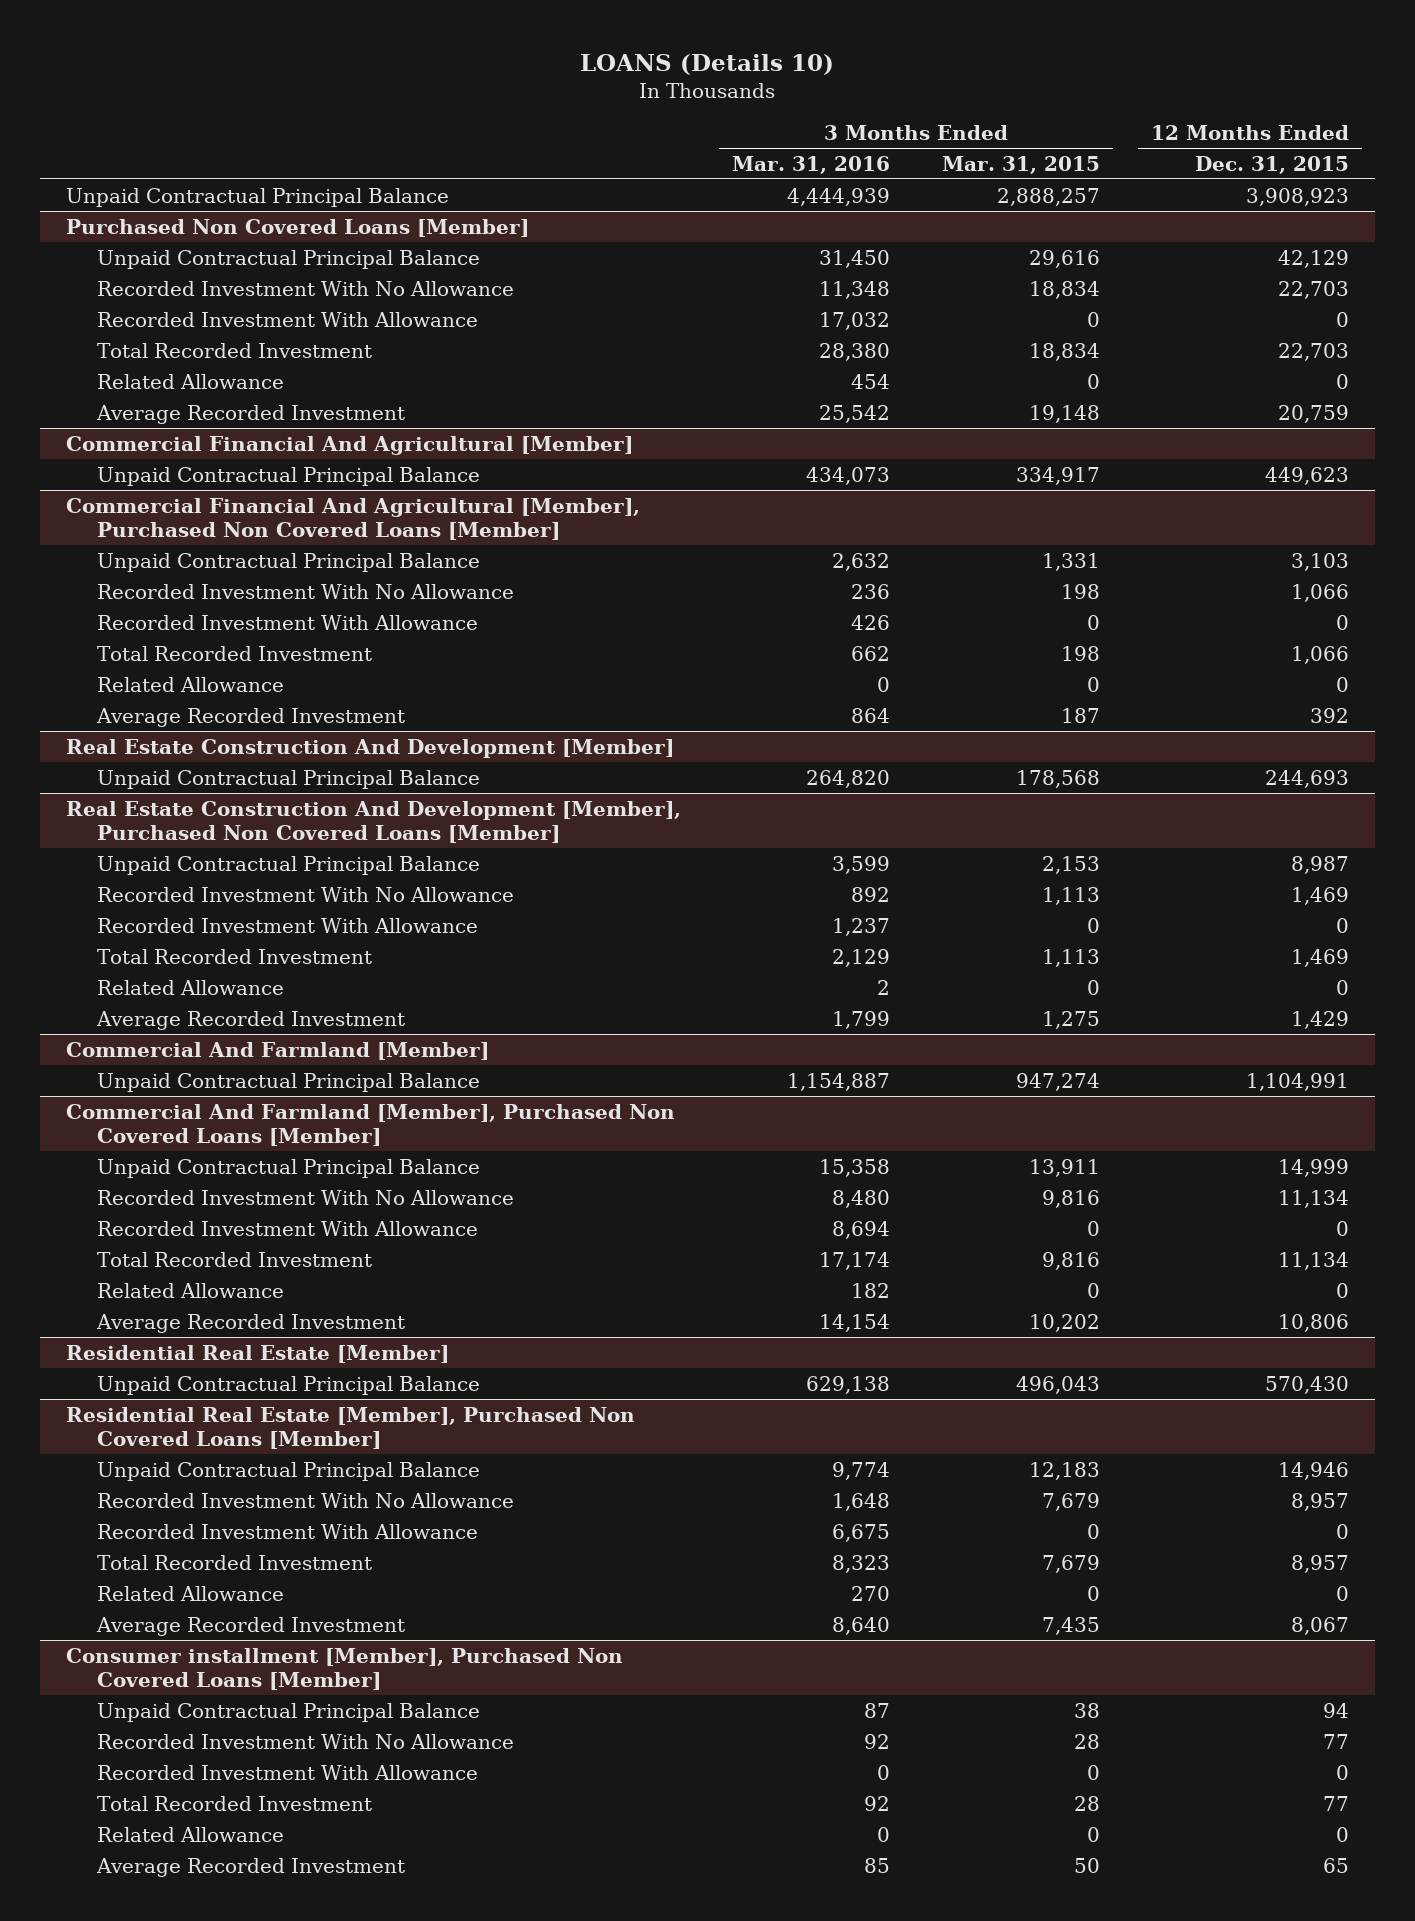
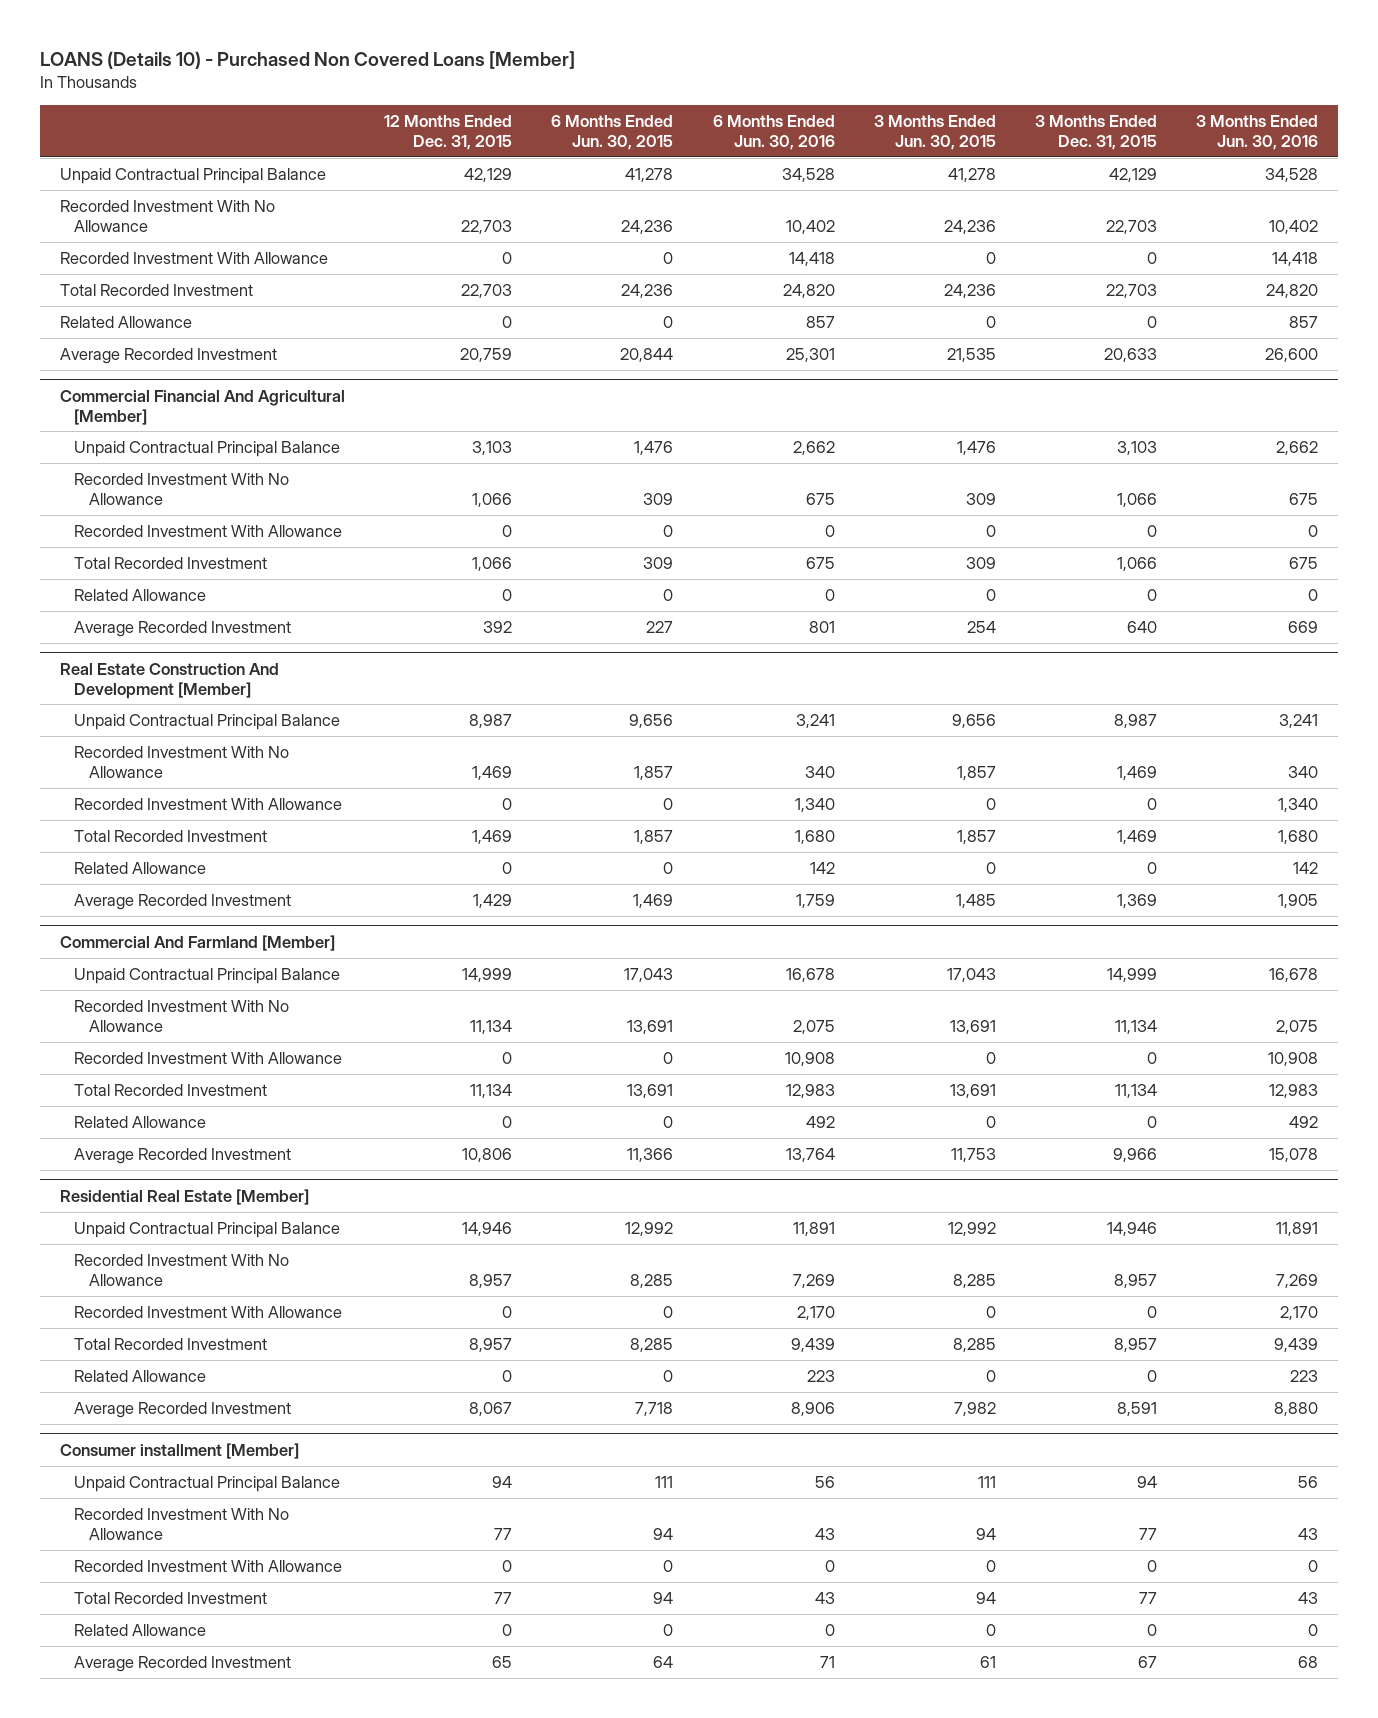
- LOANS (Details 10)
+ LOANS (Details 10) - Purchased Non Covered Loans [Member]
- | 3 Months Ended Mar. 31, 2016 | 3 Months Ended Mar. 31, 2015 | 12 Months Ended Dec. 31, 2015
+ | 12 Months Ended Dec. 31, 2015 | 6 Months Ended Jun. 30, 2015 | 6 Months Ended Jun. 30, 2016 | 3 Months Ended Jun. 30, 2015 | 3 Months Ended Dec. 31, 2015 | 3 Months Ended Jun. 30, 2016
- Unpaid Contractual Principal Balance | 4,444,939 | 2,888,257 | 3,908,923
- Purchased Non Covered Loans [Member]
@ Commercial Financial And Agricultural [Member]
- Unpaid Contractual Principal Balance | 434,073 | 334,917 | 449,623
- Commercial Financial And Agricultural [Member], Purchased Non Covered Loans [Member]
@ Real Estate Construction And Development [Member]
- Unpaid Contractual Principal Balance | 264,820 | 178,568 | 244,693
- Real Estate Construction And Development [Member], Purchased Non Covered Loans [Member]
@ Commercial And Farmland [Member]
- Unpaid Contractual Principal Balance | 1,154,887 | 947,274 | 1,104,991
- Commercial And Farmland [Member], Purchased Non Covered Loans [Member]
@ Residential Real Estate [Member]
- Unpaid Contractual Principal Balance | 629,138 | 496,043 | 570,430
- Residential Real Estate [Member], Purchased Non Covered Loans [Member]
- Consumer installment [Member], Purchased Non Covered Loans [Member]
+ Consumer installment [Member]

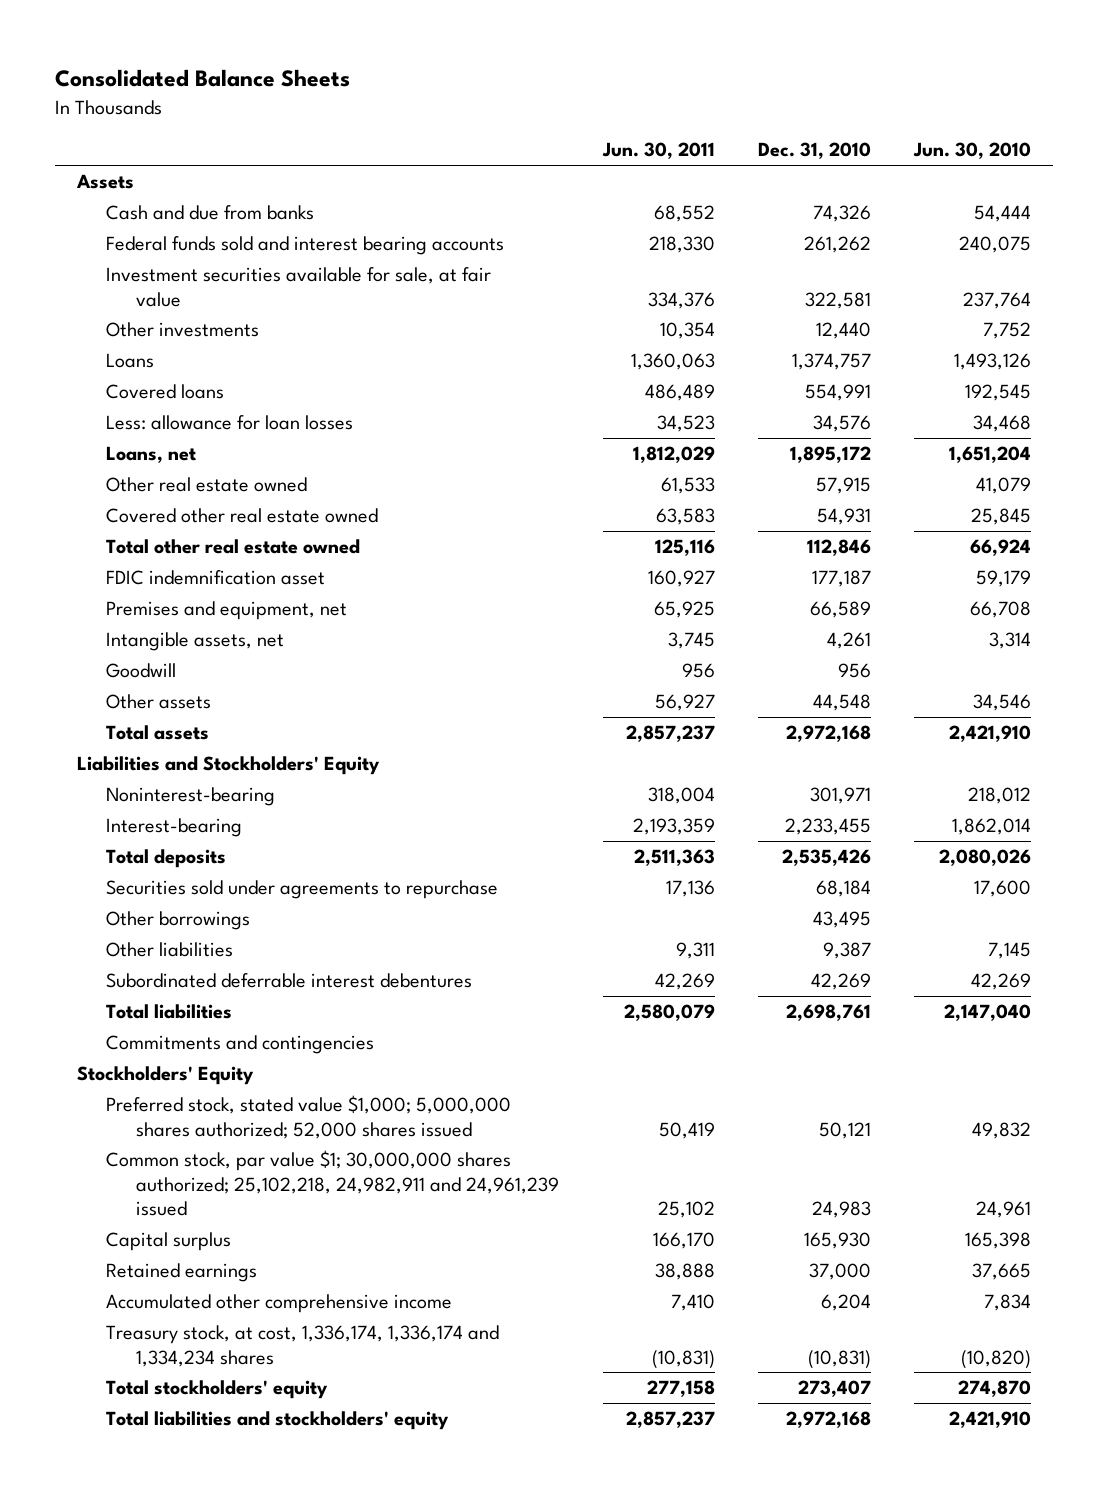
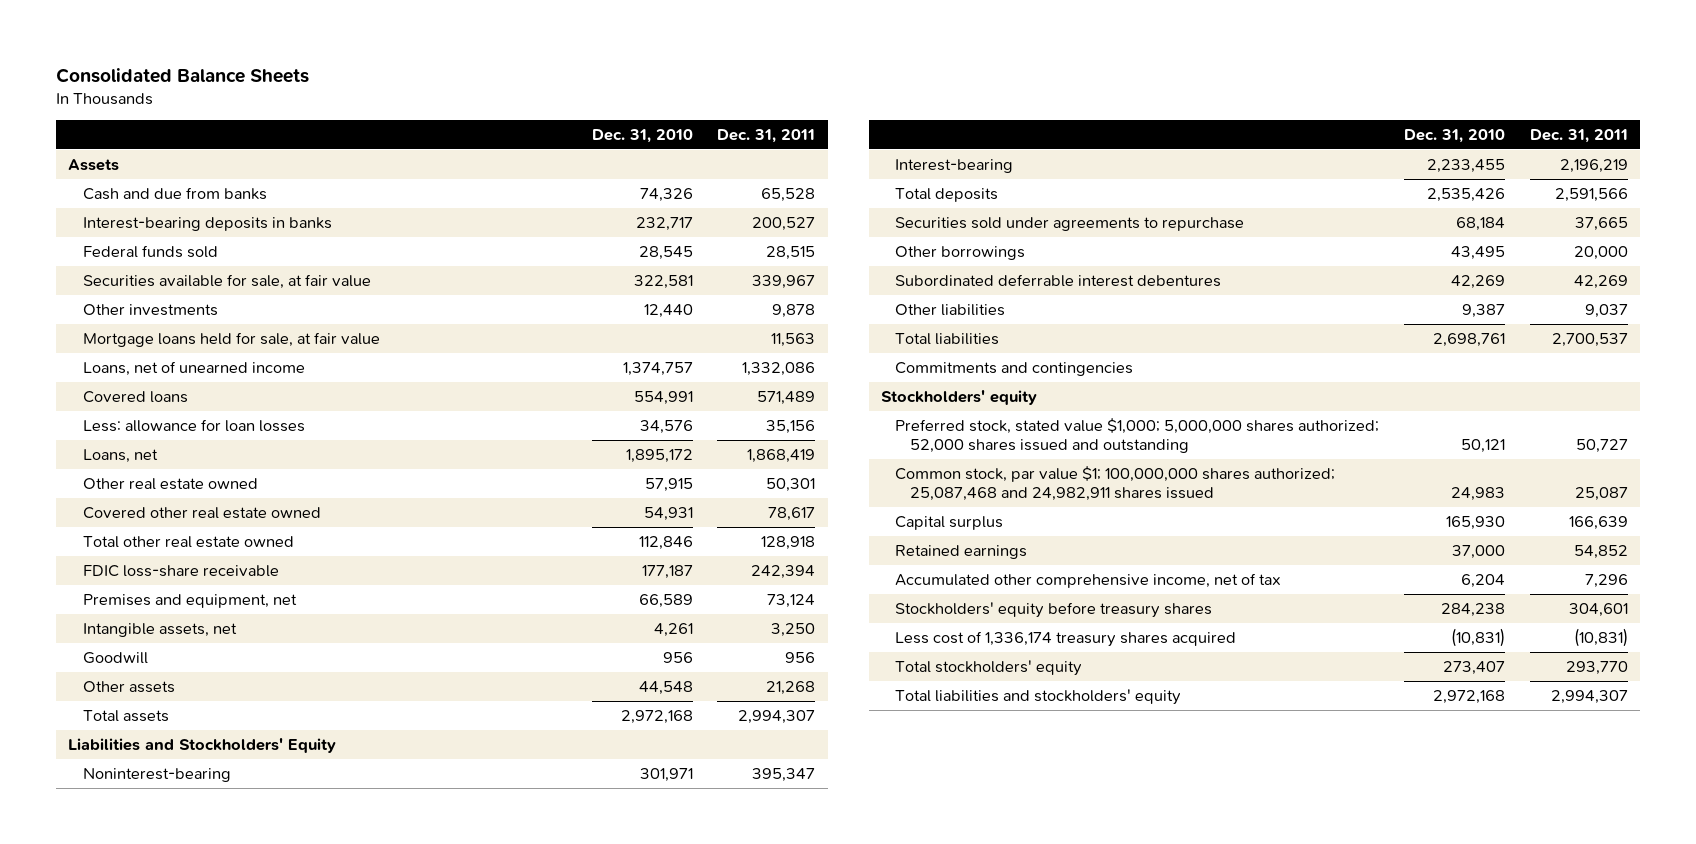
- | Jun. 30, 2011 | Dec. 31, 2010 | Jun. 30, 2010
+ | Dec. 31, 2010 | Dec. 31, 2011
- Federal funds sold and interest bearing accounts | 218,330 | 261,262 | 240,075
- Investment securities available for sale, at fair value | 334,376 | 322,581 | 237,764
+ Interest-bearing deposits in banks | 232,717 | 200,527
+ Federal funds sold | 28,545 | 28,515
+ Securities available for sale, at fair value | 322,581 | 339,967
- Loans | 1,360,063 | 1,374,757 | 1,493,126
+ Mortgage loans held for sale, at fair value | | 11,563
+ Loans, net of unearned income | 1,374,757 | 1,332,086
- FDIC indemnification asset | 160,927 | 177,187 | 59,179
+ FDIC loss-share receivable | 177,187 | 242,394
moved down: Other liabilities | 9,387 | 9,037
- Stockholders' Equity
- Preferred stock, stated value $1,000; 5,000,000 shares authorized; 52,000 shares issued | 50,419 | 50,121 | 49,832
- Common stock, par value $1; 30,000,000 shares authorized; 25,102,218, 24,982,911 and 24,961,239 issued | 25,102 | 24,983 | 24,961
+ Stockholders' equity
+ Preferred stock, stated value $1,000; 5,000,000 shares authorized; 52,000 shares issued and outstanding | 50,121 | 50,727
+ Common stock, par value $1; 100,000,000 shares authorized; 25,087,468 and 24,982,911 shares issued | 24,983 | 25,087
- Accumulated other comprehensive income | 7,410 | 6,204 | 7,834
- Treasury stock, at cost, 1,336,174, 1,336,174 and 1,334,234 shares | (10,831) | (10,831) | (10,820)
+ Accumulated other comprehensive income, net of tax | 6,204 | 7,296
+ Stockholders' equity before treasury shares | 284,238 | 304,601
+ Less cost of 1,336,174 treasury shares acquired | (10,831) | (10,831)

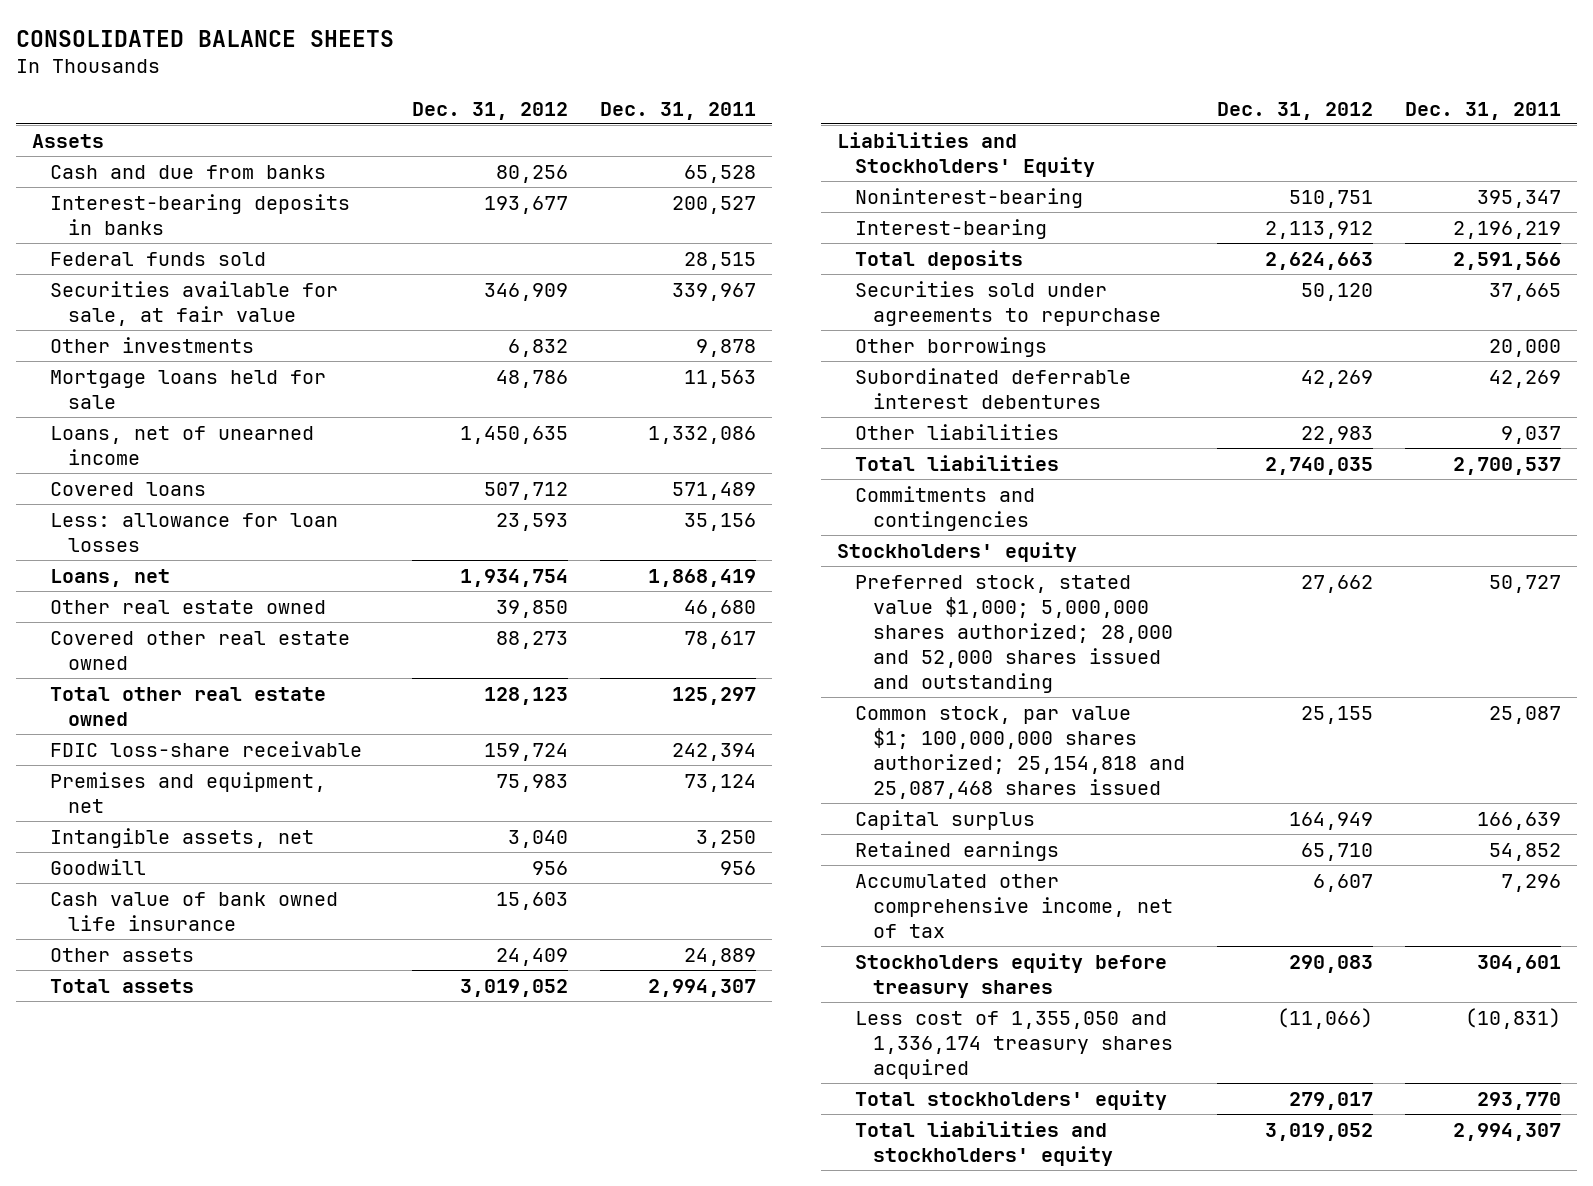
- Consolidated Balance Sheets
+ CONSOLIDATED BALANCE SHEETS
- | Dec. 31, 2010 | Dec. 31, 2011
+ | Dec. 31, 2012 | Dec. 31, 2011
- Mortgage loans held for sale, at fair value | | 11,563
+ Mortgage loans held for sale | 48,786 | 11,563
- Other real estate owned | 57,915 | 50,301
+ Other real estate owned | 39,850 | 46,680
- Total other real estate owned | 112,846 | 128,918
+ Total other real estate owned | 128,123 | 125,297
- Other assets | 44,548 | 21,268
+ Cash value of bank owned life insurance | 15,603 |
+ Other assets | 24,409 | 24,889
- Preferred stock, stated value $1,000; 5,000,000 shares authorized; 52,000 shares issued and outstanding | 50,121 | 50,727
- Common stock, par value $1; 100,000,000 shares authorized; 25,087,468 and 24,982,911 shares issued | 24,983 | 25,087
+ Preferred stock, stated value $1,000; 5,000,000 shares authorized; 28,000 and 52,000 shares issued and outstanding | 27,662 | 50,727
+ Common stock, par value $1; 100,000,000 shares authorized; 25,154,818 and 25,087,468 shares issued | 25,155 | 25,087
- Stockholders' equity before treasury shares | 284,238 | 304,601
- Less cost of 1,336,174 treasury shares acquired | (10,831) | (10,831)
+ Stockholders equity before treasury shares | 290,083 | 304,601
+ Less cost of 1,355,050 and 1,336,174 treasury shares acquired | (11,066) | (10,831)

